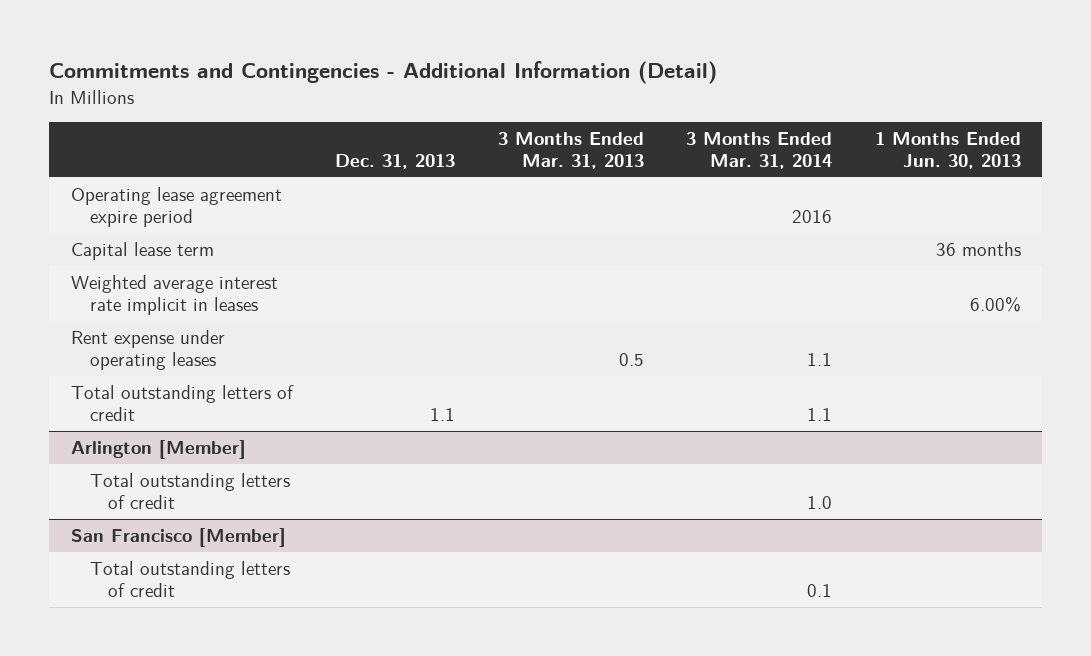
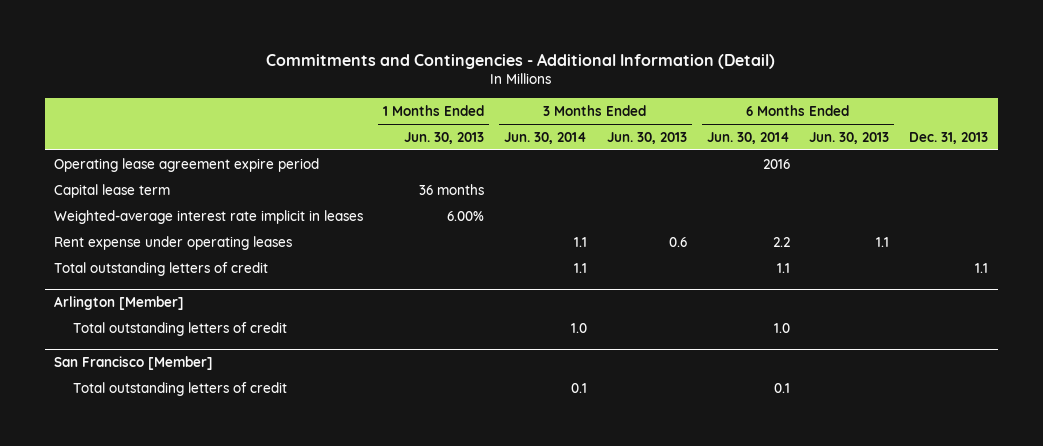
- | Dec. 31, 2013 | 3 Months Ended Mar. 31, 2013 | 3 Months Ended Mar. 31, 2014 | 1 Months Ended Jun. 30, 2013
+ | 1 Months Ended Jun. 30, 2013 | 3 Months Ended Jun. 30, 2014 | 3 Months Ended Jun. 30, 2013 | 6 Months Ended Jun. 30, 2014 | 6 Months Ended Jun. 30, 2013 | Dec. 31, 2013
- Weighted average interest rate implicit in leases | | | | 6.00%
+ Weighted-average interest rate implicit in leases | 6.00% | | | | |

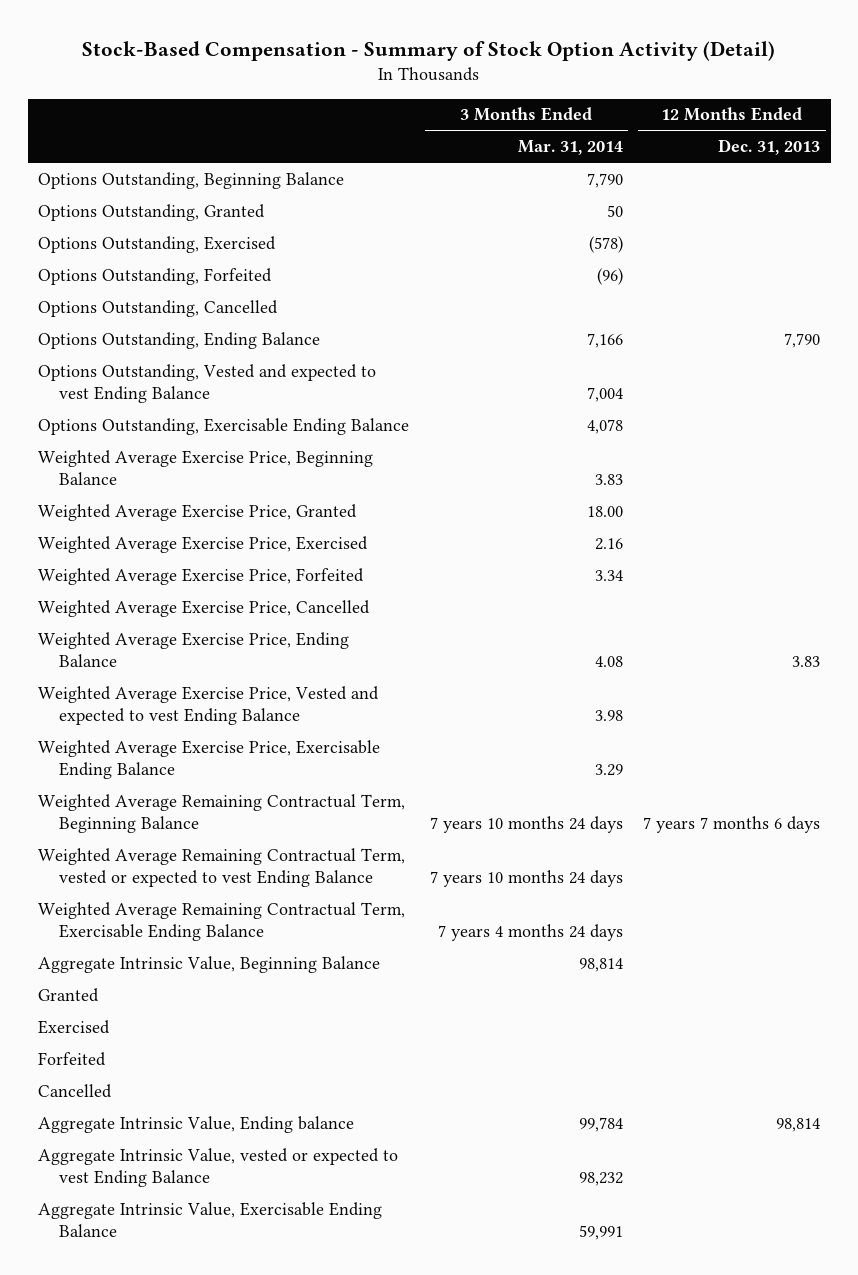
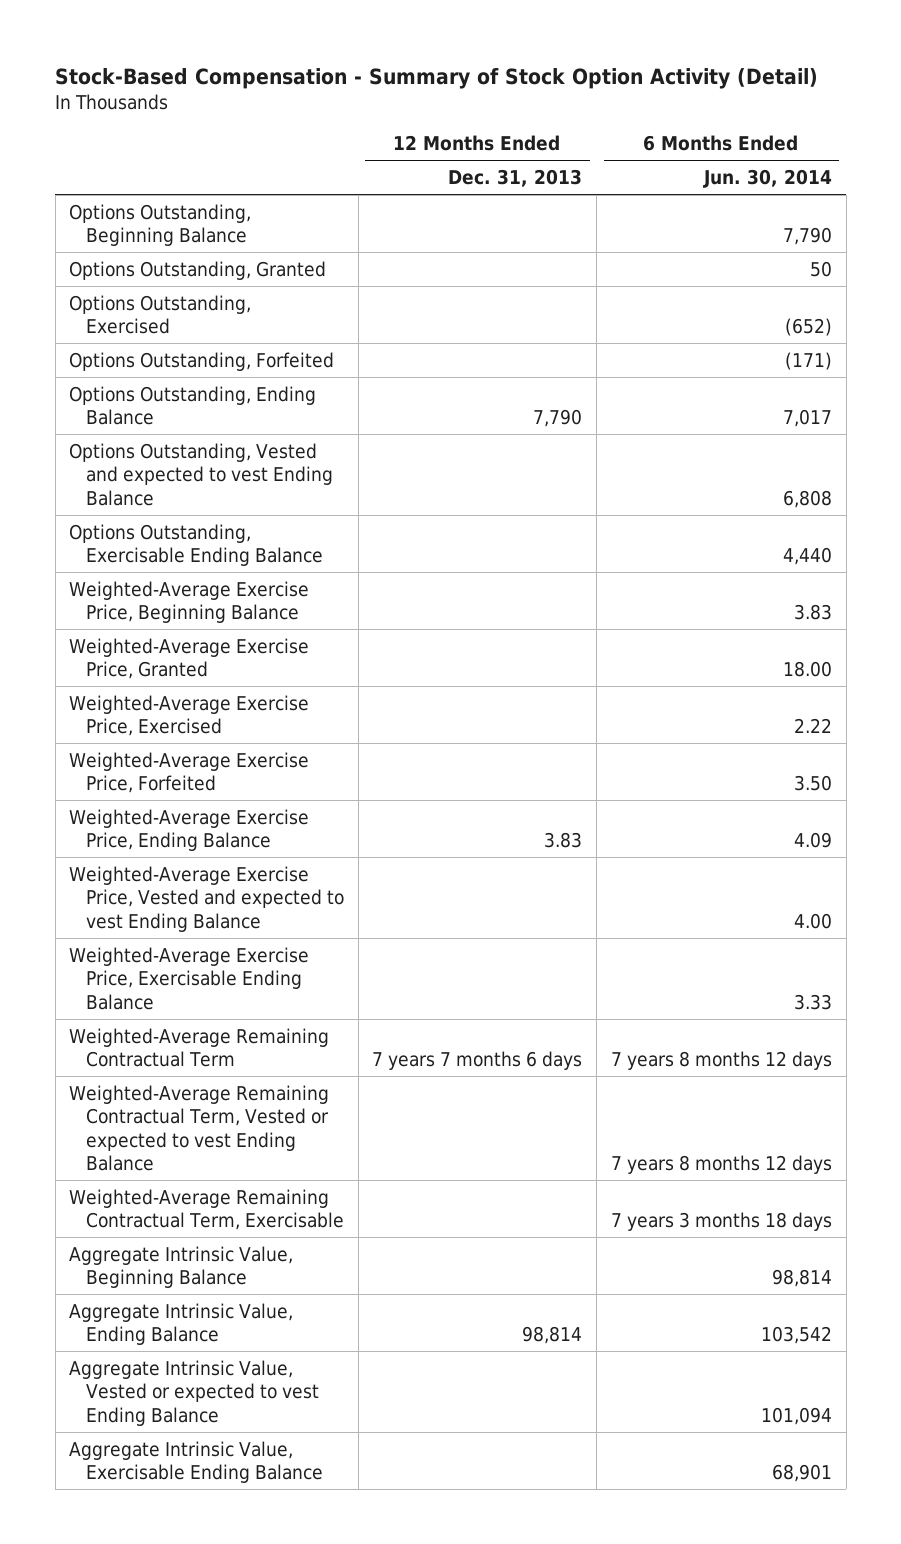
- | 3 Months Ended Mar. 31, 2014 | 12 Months Ended Dec. 31, 2013
+ | 12 Months Ended Dec. 31, 2013 | 6 Months Ended Jun. 30, 2014
- Options Outstanding, Cancelled
- Weighted Average Exercise Price, Beginning Balance | 3.83 |
- Weighted Average Exercise Price, Granted | 18.00 |
- Weighted Average Exercise Price, Exercised | 2.16 |
- Weighted Average Exercise Price, Forfeited | 3.34 |
- Weighted Average Exercise Price, Cancelled
- Weighted Average Exercise Price, Ending Balance | 4.08 | 3.83
- Weighted Average Exercise Price, Vested and expected to vest Ending Balance | 3.98 |
- Weighted Average Exercise Price, Exercisable Ending Balance | 3.29 |
- Weighted Average Remaining Contractual Term, Beginning Balance | 7 years 10 months 24 days | 7 years 7 months 6 days
- Weighted Average Remaining Contractual Term, vested or expected to vest Ending Balance | 7 years 10 months 24 days |
- Weighted Average Remaining Contractual Term, Exercisable Ending Balance | 7 years 4 months 24 days |
+ Weighted-Average Exercise Price, Beginning Balance | | 3.83
+ Weighted-Average Exercise Price, Granted | | 18.00
+ Weighted-Average Exercise Price, Exercised | | 2.22
+ Weighted-Average Exercise Price, Forfeited | | 3.50
+ Weighted-Average Exercise Price, Ending Balance | 3.83 | 4.09
+ Weighted-Average Exercise Price, Vested and expected to vest Ending Balance | | 4.00
+ Weighted-Average Exercise Price, Exercisable Ending Balance | | 3.33
+ Weighted-Average Remaining Contractual Term | 7 years 7 months 6 days | 7 years 8 months 12 days
+ Weighted-Average Remaining Contractual Term, Vested or expected to vest Ending Balance | | 7 years 8 months 12 days
+ Weighted-Average Remaining Contractual Term, Exercisable | | 7 years 3 months 18 days
- Granted
- Exercised
- Forfeited
- Cancelled
- Aggregate Intrinsic Value, Ending balance | 99,784 | 98,814
- Aggregate Intrinsic Value, vested or expected to vest Ending Balance | 98,232 |
+ Aggregate Intrinsic Value, Ending Balance | 98,814 | 103,542
+ Aggregate Intrinsic Value, Vested or expected to vest Ending Balance | | 101,094

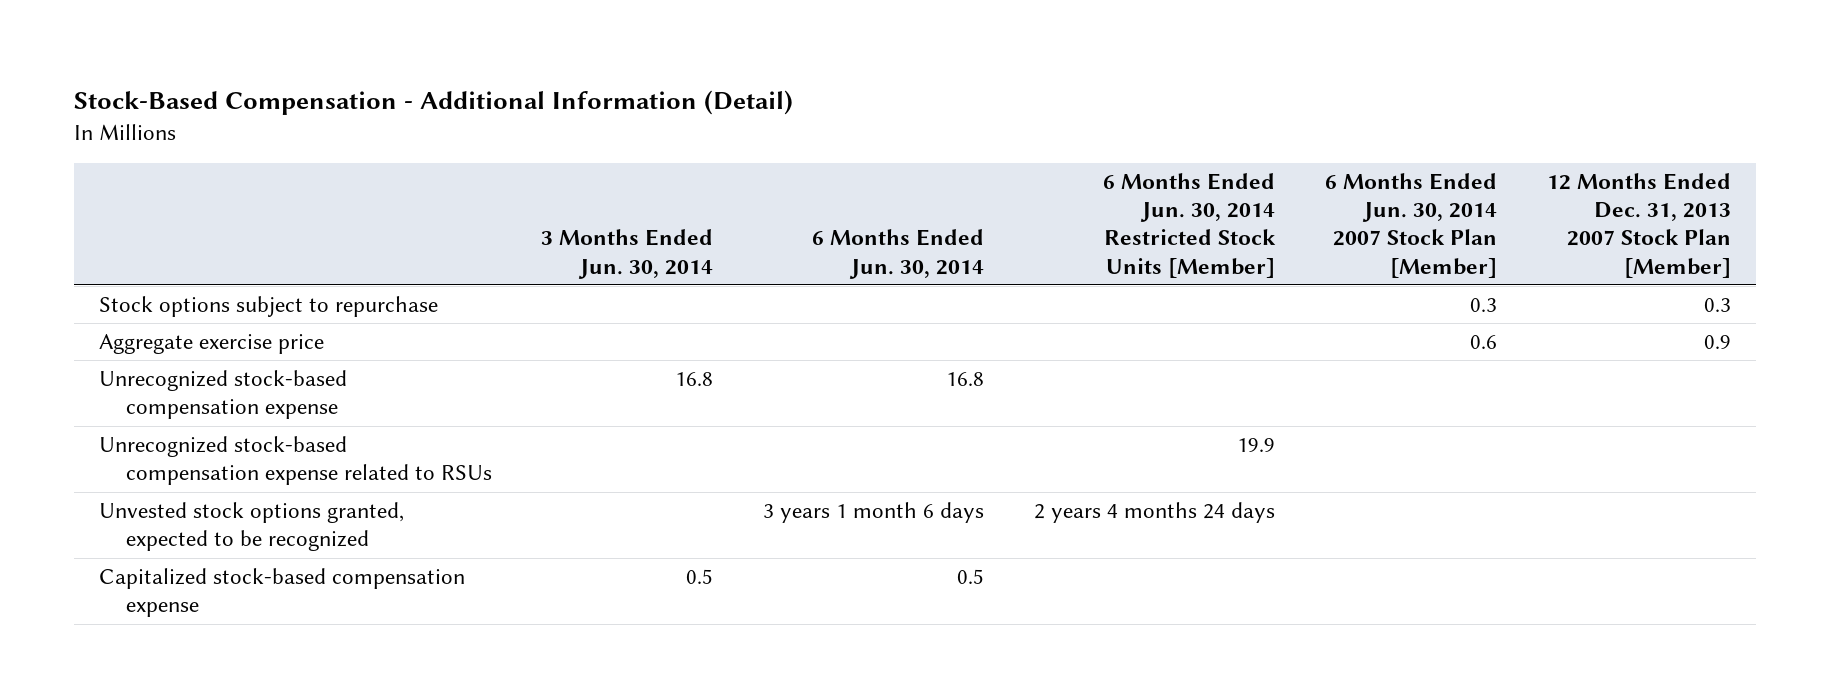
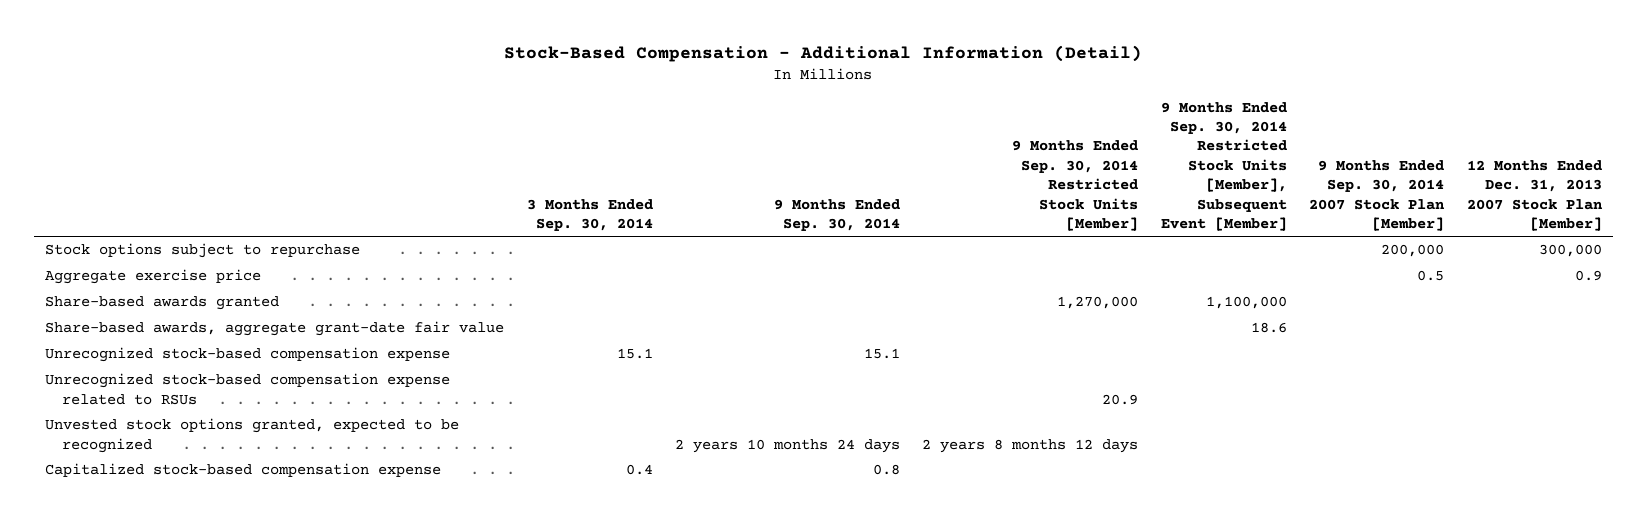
- | 3 Months Ended Jun. 30, 2014 | 6 Months Ended Jun. 30, 2014 | 6 Months Ended Jun. 30, 2014 Restricted Stock Units [Member] | 6 Months Ended Jun. 30, 2014 2007 Stock Plan [Member] | 12 Months Ended Dec. 31, 2013 2007 Stock Plan [Member]
+ | 3 Months Ended Sep. 30, 2014 | 9 Months Ended Sep. 30, 2014 | 9 Months Ended Sep. 30, 2014 Restricted Stock Units [Member] | 9 Months Ended Sep. 30, 2014 Restricted Stock Units [Member], Subsequent Event [Member] | 9 Months Ended Sep. 30, 2014 2007 Stock Plan [Member] | 12 Months Ended Dec. 31, 2013 2007 Stock Plan [Member]
- Stock options subject to repurchase | | | | 0.3 | 0.3
+ Stock options subject to repurchase | | | | | 200,000 | 300,000
+ Share-based awards granted | | | 1,270,000 | 1,100,000 | |
+ Share-based awards, aggregate grant-date fair value | | | | 18.6 | |

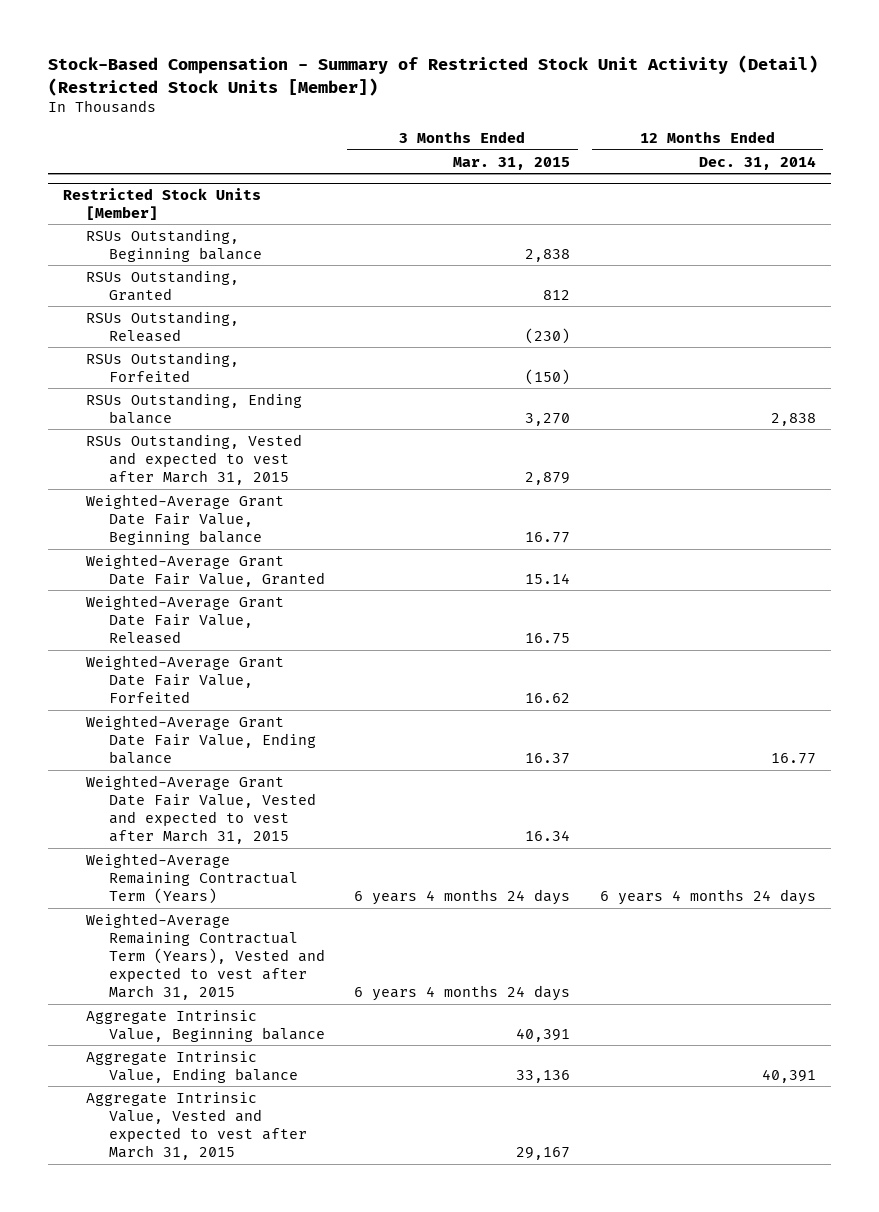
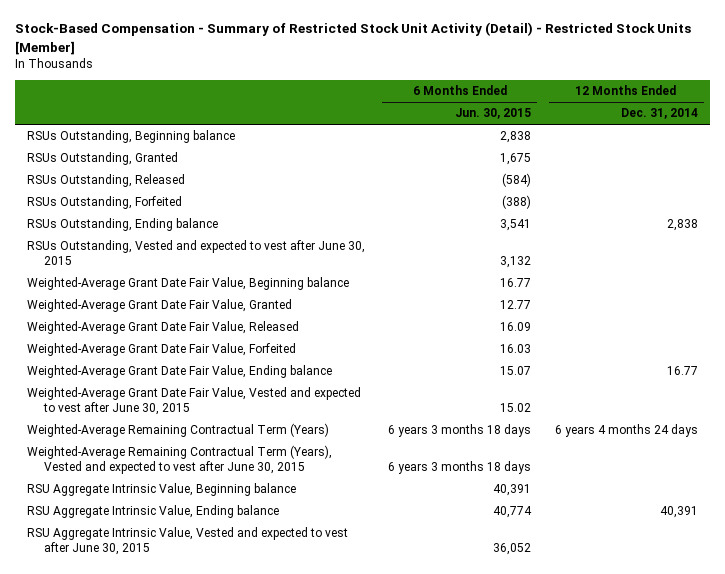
- Stock-Based Compensation - Summary of Restricted Stock Unit Activity (Detail) (Restricted Stock Units [Member])
+ Stock-Based Compensation - Summary of Restricted Stock Unit Activity (Detail) - Restricted Stock Units [Member]
- | 3 Months Ended Mar. 31, 2015 | 12 Months Ended Dec. 31, 2014
+ | 6 Months Ended Jun. 30, 2015 | 12 Months Ended Dec. 31, 2014
- Restricted Stock Units [Member]
- RSUs Outstanding, Vested and expected to vest after March 31, 2015 | 2,879 |
+ RSUs Outstanding, Vested and expected to vest after June 30, 2015 | 3,132 |
- Weighted-Average Grant Date Fair Value, Vested and expected to vest after March 31, 2015 | 16.34 |
+ Weighted-Average Grant Date Fair Value, Vested and expected to vest after June 30, 2015 | 15.02 |
- Weighted-Average Remaining Contractual Term (Years), Vested and expected to vest after March 31, 2015 | 6 years 4 months 24 days |
- Aggregate Intrinsic Value, Beginning balance | 40,391 |
- Aggregate Intrinsic Value, Ending balance | 33,136 | 40,391
- Aggregate Intrinsic Value, Vested and expected to vest after March 31, 2015 | 29,167 |
+ Weighted-Average Remaining Contractual Term (Years), Vested and expected to vest after June 30, 2015 | 6 years 3 months 18 days |
+ RSU Aggregate Intrinsic Value, Beginning balance | 40,391 |
+ RSU Aggregate Intrinsic Value, Ending balance | 40,774 | 40,391
+ RSU Aggregate Intrinsic Value, Vested and expected to vest after June 30, 2015 | 36,052 |

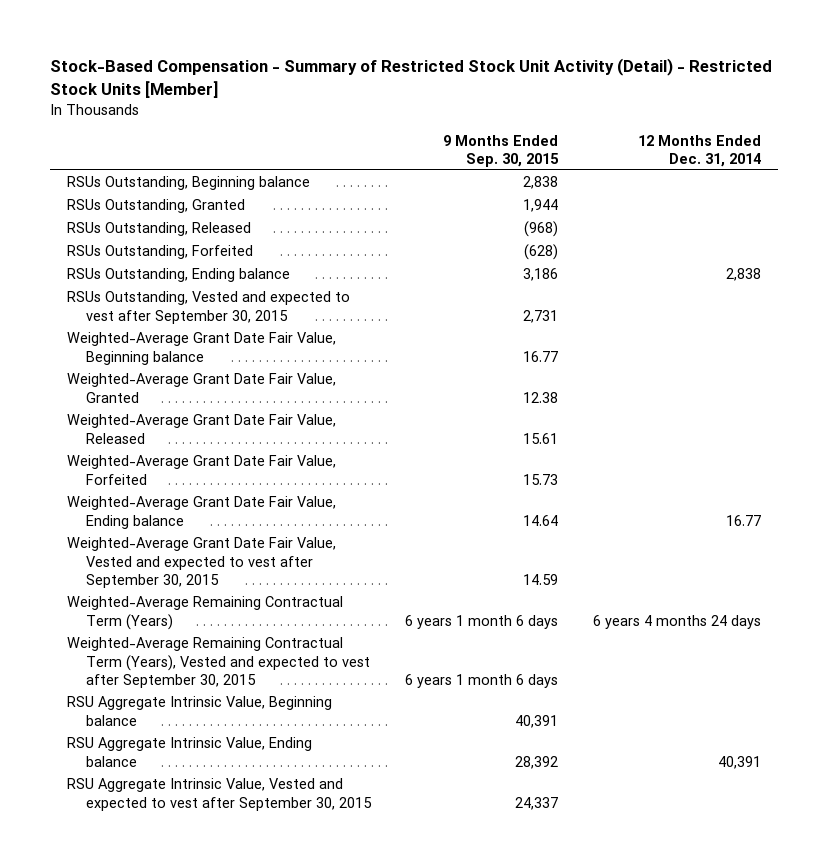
- | 6 Months Ended Jun. 30, 2015 | 12 Months Ended Dec. 31, 2014
+ | 9 Months Ended Sep. 30, 2015 | 12 Months Ended Dec. 31, 2014
- RSUs Outstanding, Vested and expected to vest after June 30, 2015 | 3,132 |
+ RSUs Outstanding, Vested and expected to vest after September 30, 2015 | 2,731 |
- Weighted-Average Grant Date Fair Value, Vested and expected to vest after June 30, 2015 | 15.02 |
+ Weighted-Average Grant Date Fair Value, Vested and expected to vest after September 30, 2015 | 14.59 |
- Weighted-Average Remaining Contractual Term (Years), Vested and expected to vest after June 30, 2015 | 6 years 3 months 18 days |
+ Weighted-Average Remaining Contractual Term (Years), Vested and expected to vest after September 30, 2015 | 6 years 1 month 6 days |
- RSU Aggregate Intrinsic Value, Vested and expected to vest after June 30, 2015 | 36,052 |
+ RSU Aggregate Intrinsic Value, Vested and expected to vest after September 30, 2015 | 24,337 |

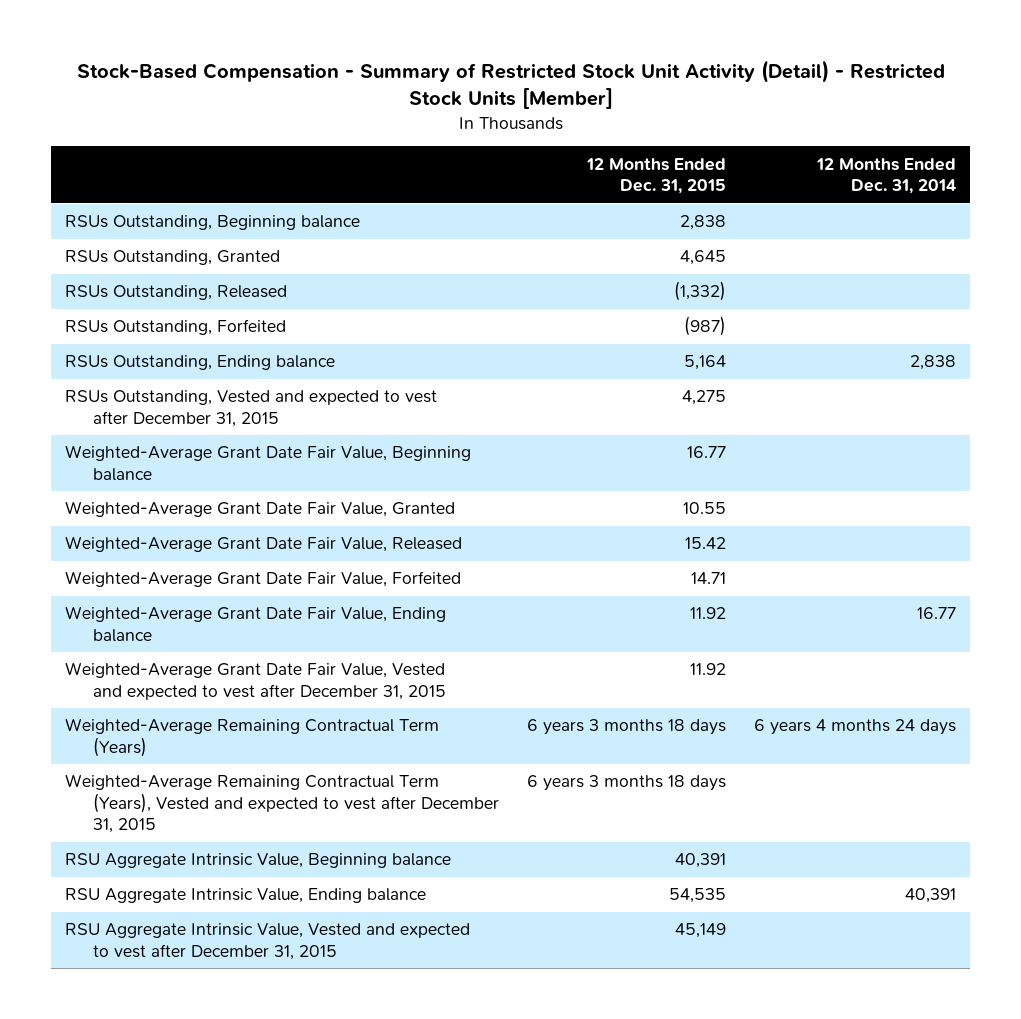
- | 9 Months Ended Sep. 30, 2015 | 12 Months Ended Dec. 31, 2014
+ | 12 Months Ended Dec. 31, 2015 | 12 Months Ended Dec. 31, 2014
- RSUs Outstanding, Vested and expected to vest after September 30, 2015 | 2,731 |
+ RSUs Outstanding, Vested and expected to vest after December 31, 2015 | 4,275 |
- Weighted-Average Grant Date Fair Value, Vested and expected to vest after September 30, 2015 | 14.59 |
+ Weighted-Average Grant Date Fair Value, Vested and expected to vest after December 31, 2015 | 11.92 |
- Weighted-Average Remaining Contractual Term (Years), Vested and expected to vest after September 30, 2015 | 6 years 1 month 6 days |
+ Weighted-Average Remaining Contractual Term (Years), Vested and expected to vest after December 31, 2015 | 6 years 3 months 18 days |
- RSU Aggregate Intrinsic Value, Vested and expected to vest after September 30, 2015 | 24,337 |
+ RSU Aggregate Intrinsic Value, Vested and expected to vest after December 31, 2015 | 45,149 |

